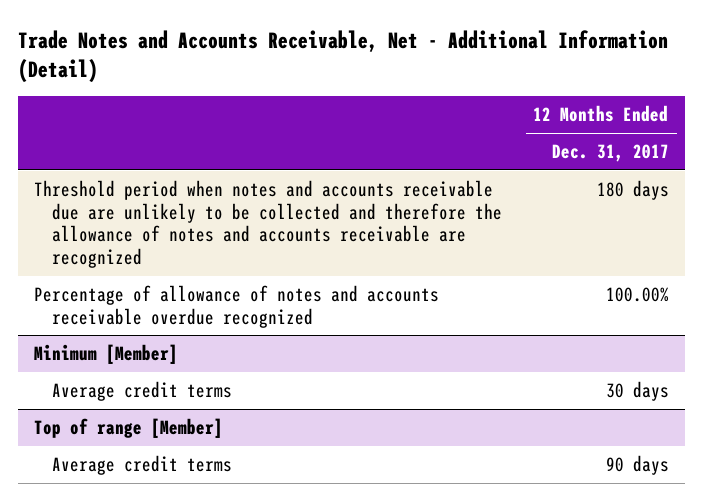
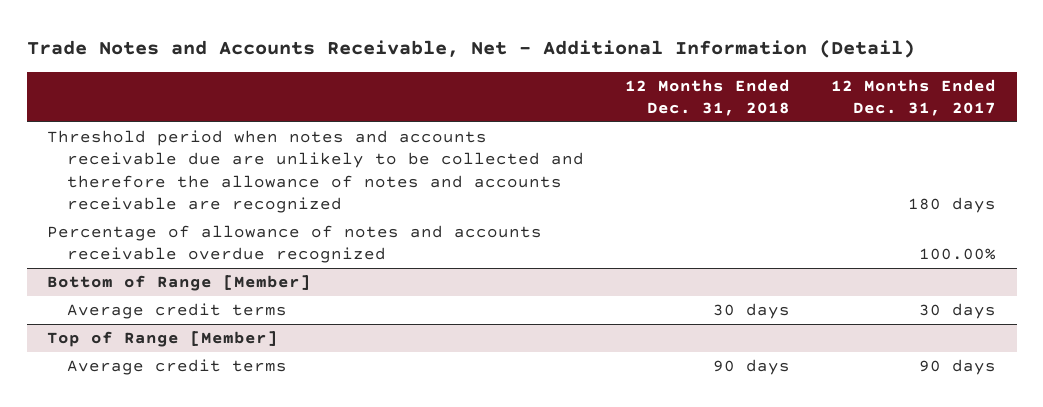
- | 12 Months Ended Dec. 31, 2017
+ | 12 Months Ended Dec. 31, 2018 | 12 Months Ended Dec. 31, 2017
- Minimum [Member]
+ Bottom of Range [Member]
- Top of range [Member]
+ Top of Range [Member]

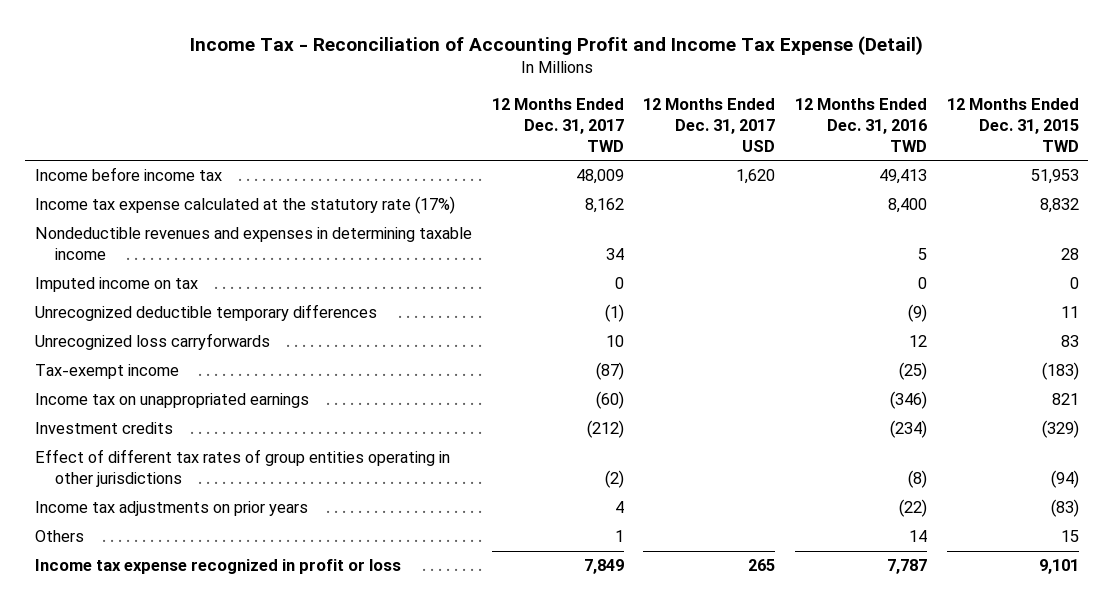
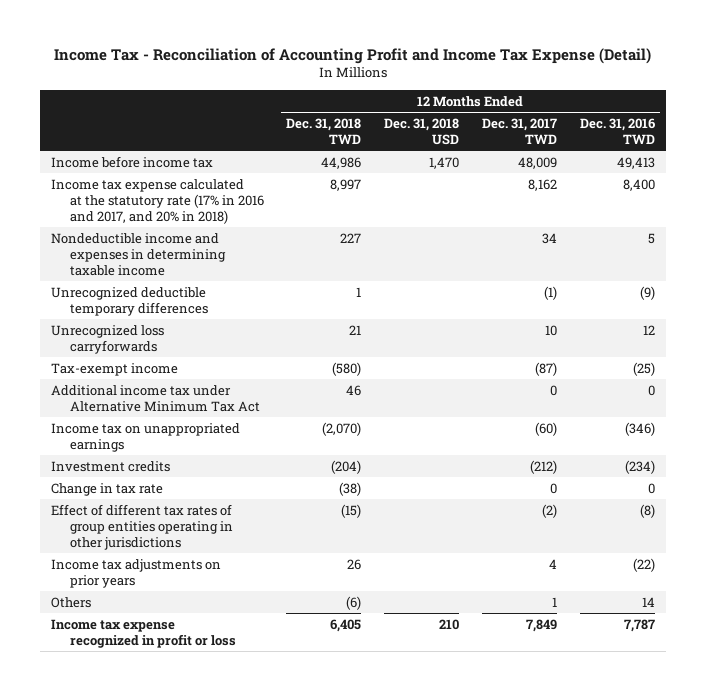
- | 12 Months Ended Dec. 31, 2017 TWD | 12 Months Ended Dec. 31, 2017 USD | 12 Months Ended Dec. 31, 2016 TWD | 12 Months Ended Dec. 31, 2015 TWD
+ | 12 Months Ended Dec. 31, 2018 TWD | 12 Months Ended Dec. 31, 2018 USD | 12 Months Ended Dec. 31, 2017 TWD | 12 Months Ended Dec. 31, 2016 TWD
- Income tax expense calculated at the statutory rate (17%) | 8,162 | | 8,400 | 8,832
- Nondeductible revenues and expenses in determining taxable income | 34 | | 5 | 28
- Imputed income on tax | 0 | | 0 | 0
+ Income tax expense calculated at the statutory rate (17% in 2016 and 2017, and 20% in 2018) | 8,997 | | 8,162 | 8,400
+ Nondeductible income and expenses in determining taxable income | 227 | | 34 | 5
+ Additional income tax under Alternative Minimum Tax Act | 46 | | 0 | 0
+ Change in tax rate | (38) | | 0 | 0

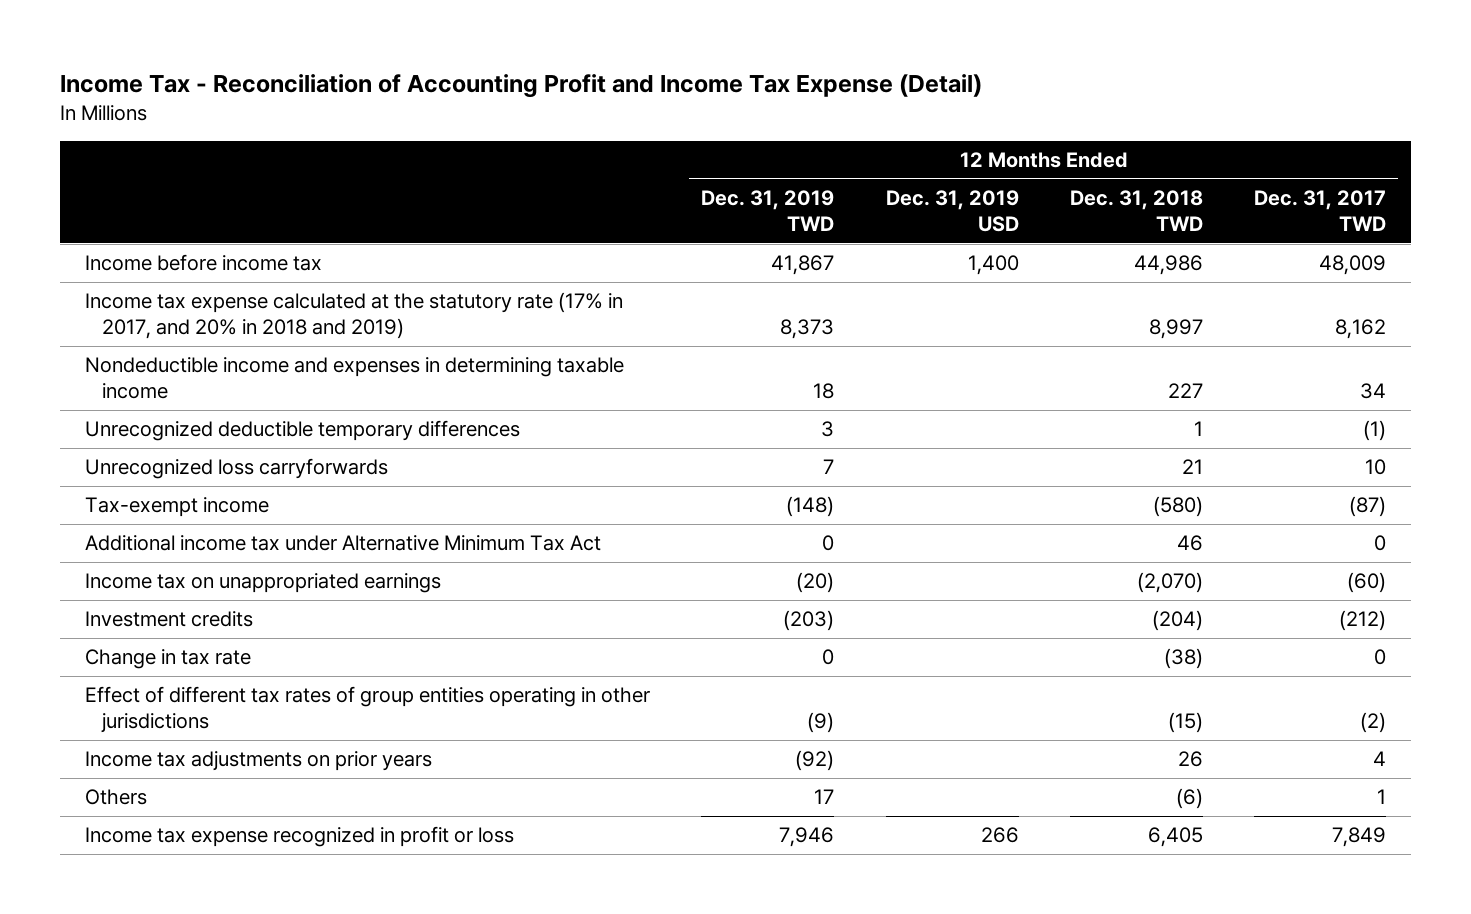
- | 12 Months Ended Dec. 31, 2018 TWD | 12 Months Ended Dec. 31, 2018 USD | 12 Months Ended Dec. 31, 2017 TWD | 12 Months Ended Dec. 31, 2016 TWD
+ | 12 Months Ended Dec. 31, 2019 TWD | 12 Months Ended Dec. 31, 2019 USD | 12 Months Ended Dec. 31, 2018 TWD | 12 Months Ended Dec. 31, 2017 TWD
- Income tax expense calculated at the statutory rate (17% in 2016 and 2017, and 20% in 2018) | 8,997 | | 8,162 | 8,400
+ Income tax expense calculated at the statutory rate (17% in 2017, and 20% in 2018 and 2019) | 8,373 | | 8,997 | 8,162

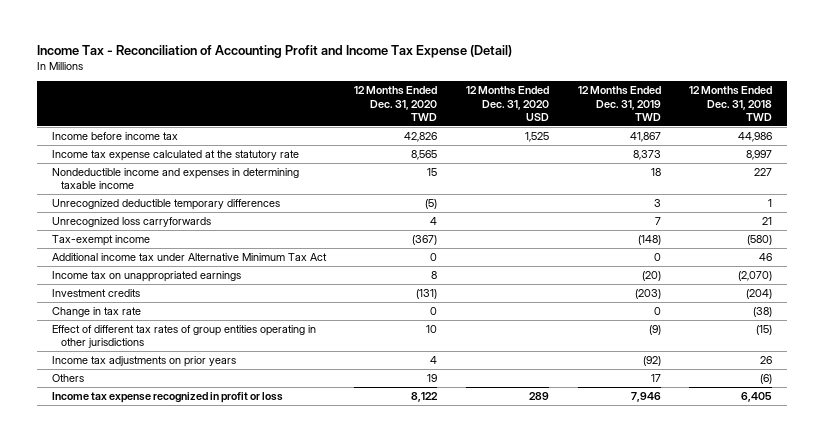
- | 12 Months Ended Dec. 31, 2019 TWD | 12 Months Ended Dec. 31, 2019 USD | 12 Months Ended Dec. 31, 2018 TWD | 12 Months Ended Dec. 31, 2017 TWD
+ | 12 Months Ended Dec. 31, 2020 TWD | 12 Months Ended Dec. 31, 2020 USD | 12 Months Ended Dec. 31, 2019 TWD | 12 Months Ended Dec. 31, 2018 TWD
- Income tax expense calculated at the statutory rate (17% in 2017, and 20% in 2018 and 2019) | 8,373 | | 8,997 | 8,162
+ Income tax expense calculated at the statutory rate | 8,565 | | 8,373 | 8,997

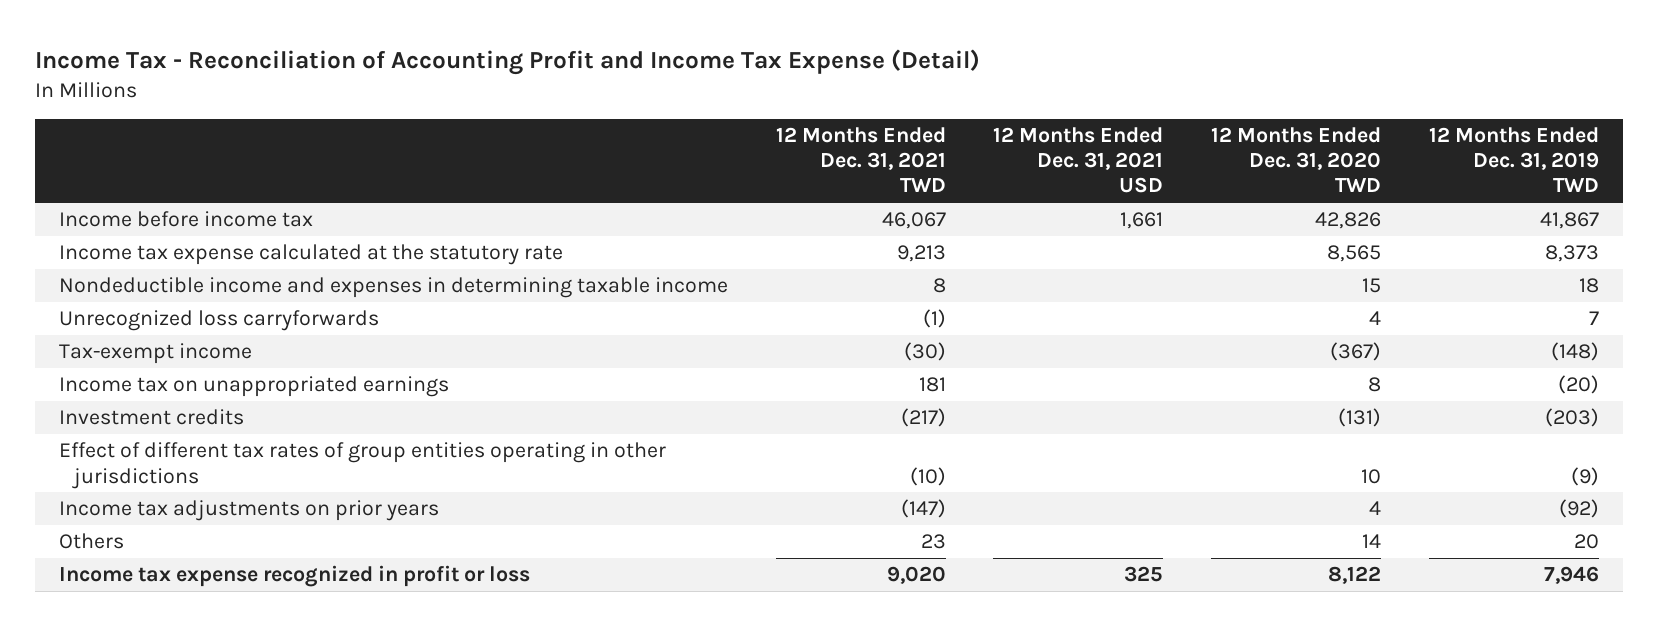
- | 12 Months Ended Dec. 31, 2020 TWD | 12 Months Ended Dec. 31, 2020 USD | 12 Months Ended Dec. 31, 2019 TWD | 12 Months Ended Dec. 31, 2018 TWD
+ | 12 Months Ended Dec. 31, 2021 TWD | 12 Months Ended Dec. 31, 2021 USD | 12 Months Ended Dec. 31, 2020 TWD | 12 Months Ended Dec. 31, 2019 TWD
- Unrecognized deductible temporary differences | (5) | | 3 | 1
- Additional income tax under Alternative Minimum Tax Act | 0 | | 0 | 46
- Change in tax rate | 0 | | 0 | (38)
- Others | 19 | | 17 | (6)
+ Others | 23 | | 14 | 20

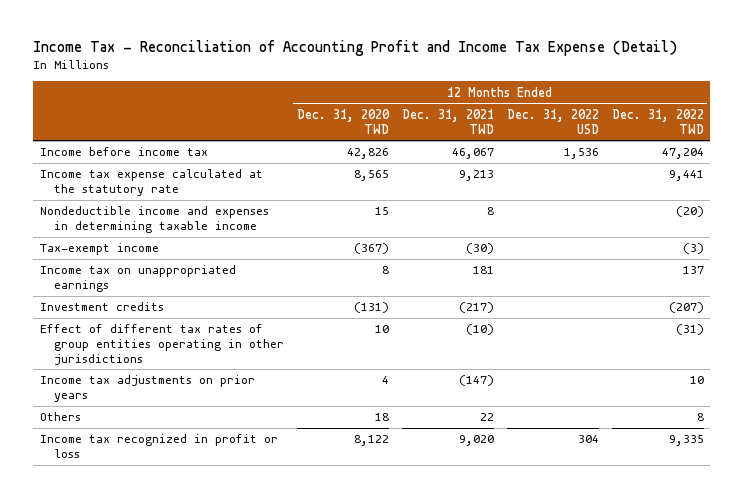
- | 12 Months Ended Dec. 31, 2021 TWD | 12 Months Ended Dec. 31, 2021 USD | 12 Months Ended Dec. 31, 2020 TWD | 12 Months Ended Dec. 31, 2019 TWD
+ | 12 Months Ended Dec. 31, 2020 TWD | 12 Months Ended Dec. 31, 2021 TWD | 12 Months Ended Dec. 31, 2022 USD | 12 Months Ended Dec. 31, 2022 TWD
- Unrecognized loss carryforwards | (1) | | 4 | 7
- Others | 23 | | 14 | 20
- Income tax expense recognized in profit or loss | 9,020 | 325 | 8,122 | 7,946
+ Others | 18 | 22 | | 8
+ Income tax recognized in profit or loss | 8,122 | 9,020 | 304 | 9,335

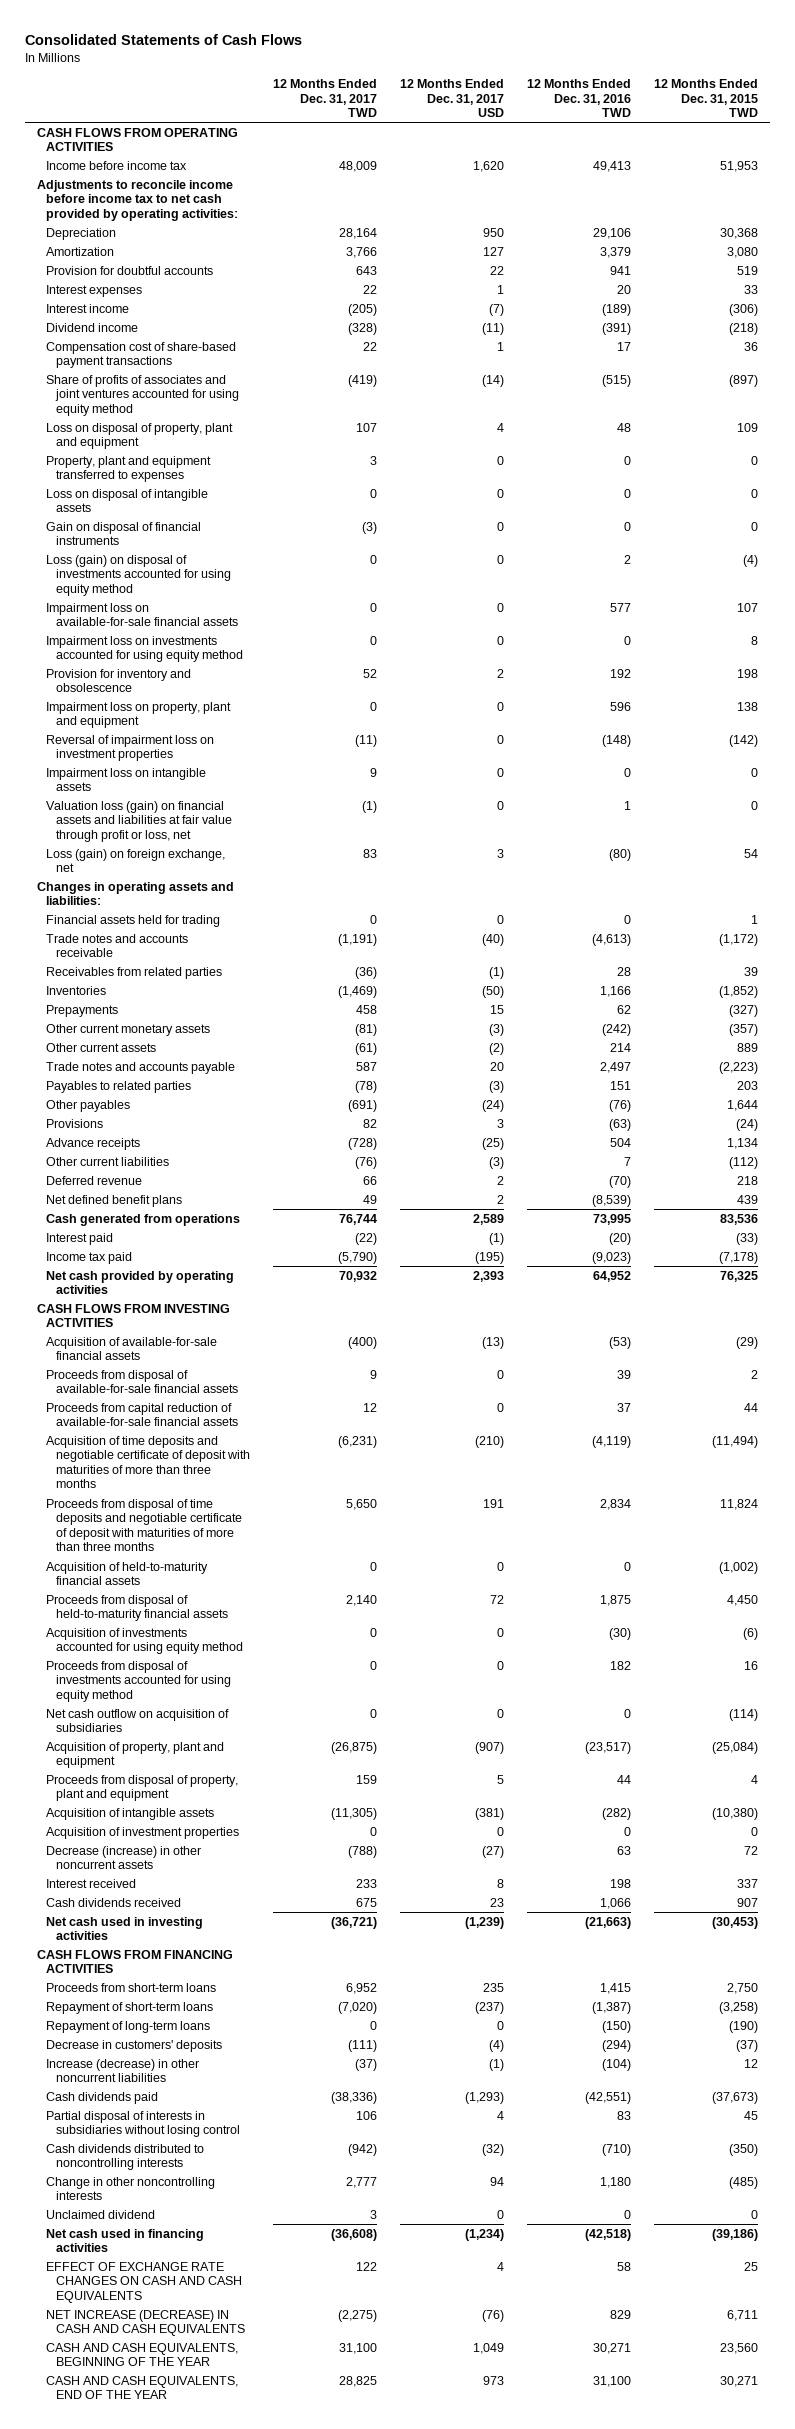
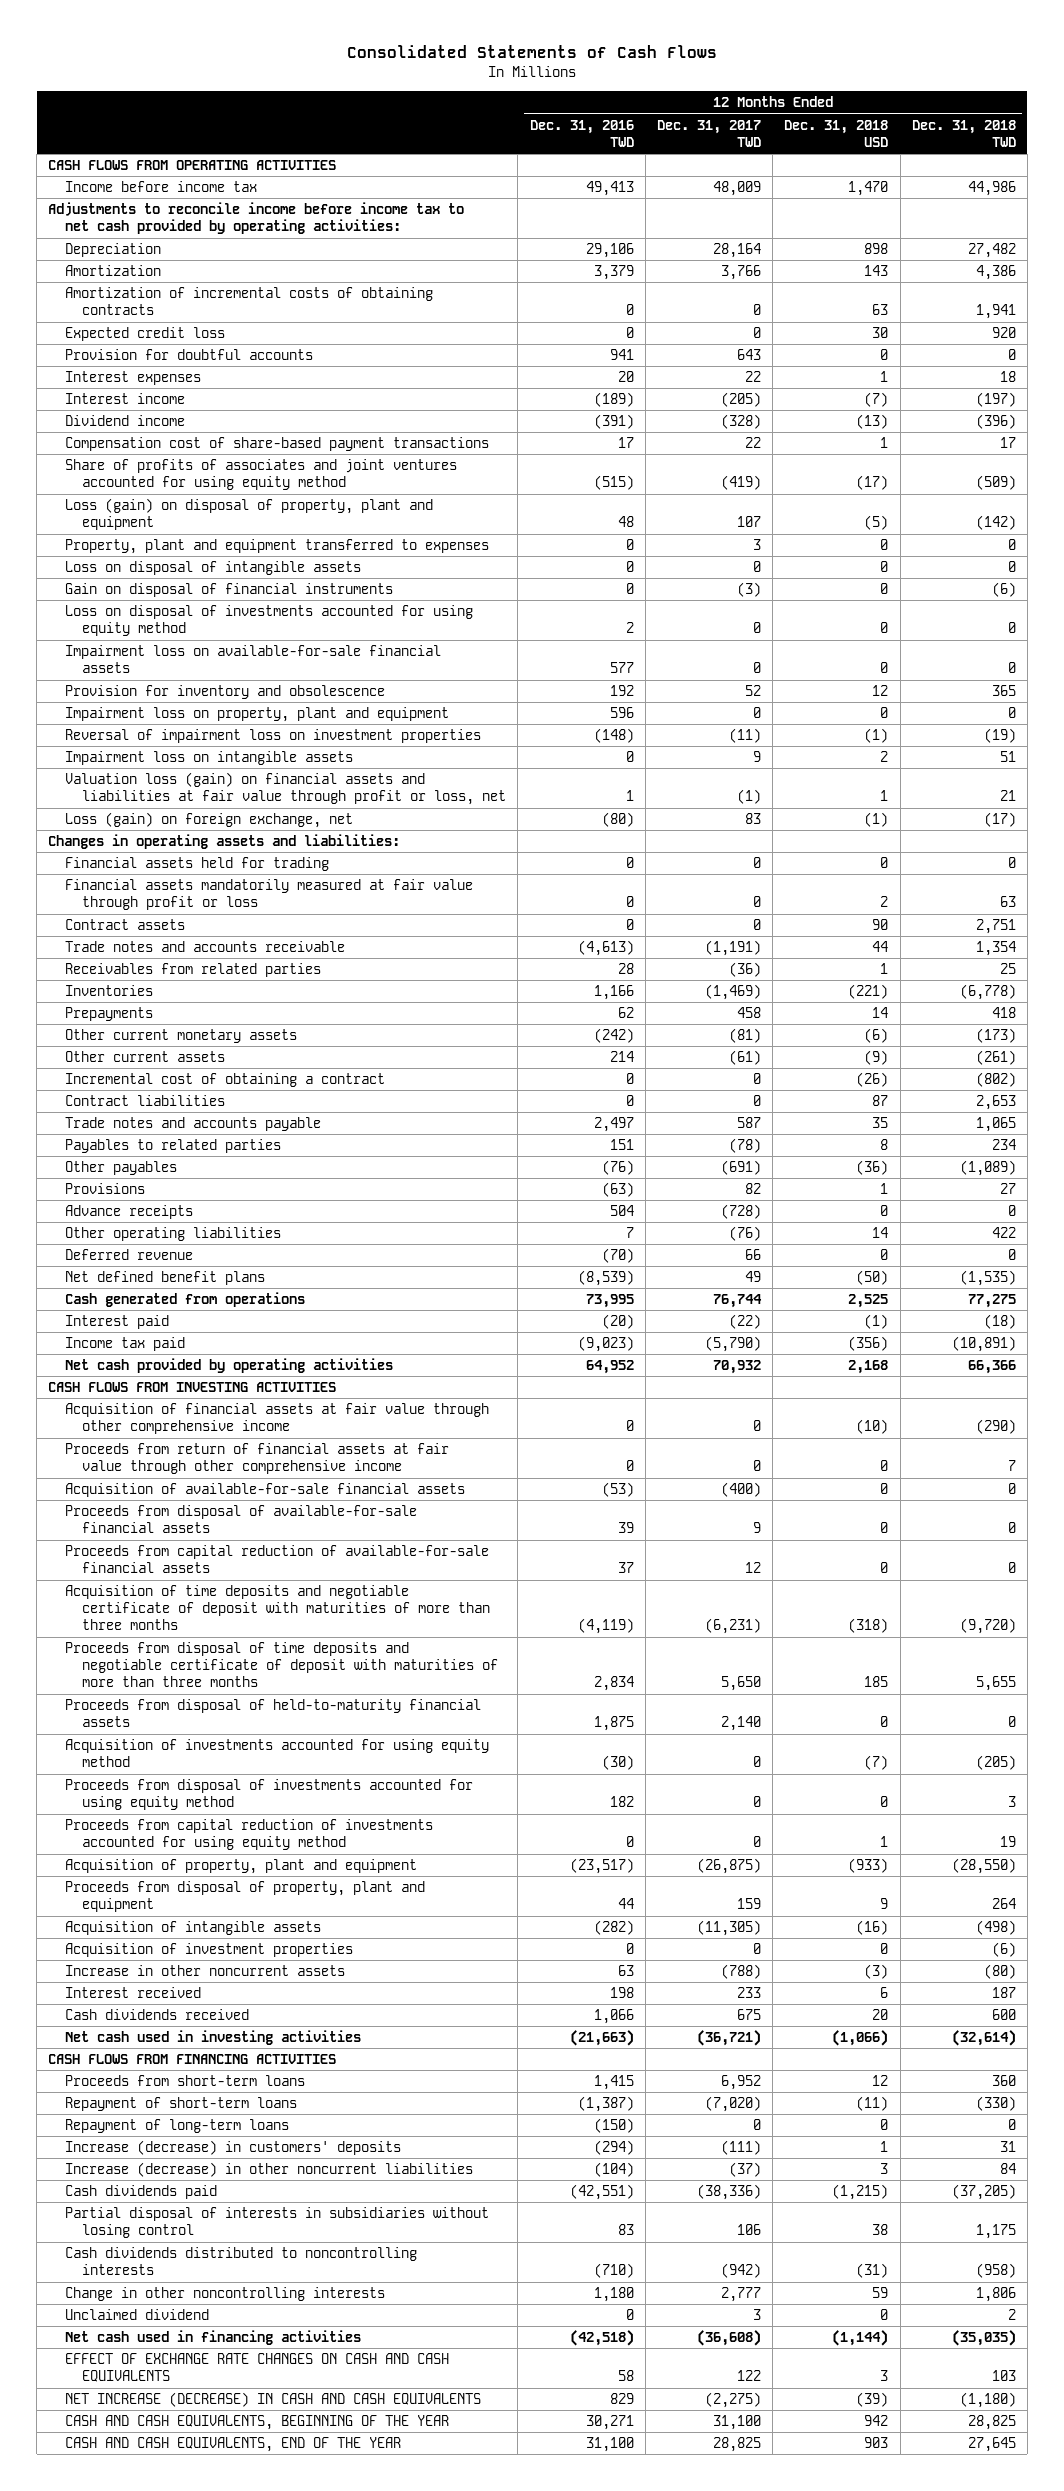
- | 12 Months Ended Dec. 31, 2017 TWD | 12 Months Ended Dec. 31, 2017 USD | 12 Months Ended Dec. 31, 2016 TWD | 12 Months Ended Dec. 31, 2015 TWD
+ | 12 Months Ended Dec. 31, 2016 TWD | 12 Months Ended Dec. 31, 2017 TWD | 12 Months Ended Dec. 31, 2018 USD | 12 Months Ended Dec. 31, 2018 TWD
+ Amortization of incremental costs of obtaining contracts | 0 | 0 | 63 | 1,941
+ Expected credit loss | 0 | 0 | 30 | 920
- Loss on disposal of property, plant and equipment | 107 | 4 | 48 | 109
+ Loss (gain) on disposal of property, plant and equipment | 48 | 107 | (5) | (142)
- Loss (gain) on disposal of investments accounted for using equity method | 0 | 0 | 2 | (4)
+ Loss on disposal of investments accounted for using equity method | 2 | 0 | 0 | 0
- Impairment loss on investments accounted for using equity method | 0 | 0 | 0 | 8
+ Financial assets mandatorily measured at fair value through profit or loss | 0 | 0 | 2 | 63
+ Contract assets | 0 | 0 | 90 | 2,751
+ Incremental cost of obtaining a contract | 0 | 0 | (26) | (802)
+ Contract liabilities | 0 | 0 | 87 | 2,653
- Other current liabilities | (76) | (3) | 7 | (112)
+ Other operating liabilities | 7 | (76) | 14 | 422
+ Acquisition of financial assets at fair value through other comprehensive income | 0 | 0 | (10) | (290)
+ Proceeds from return of financial assets at fair value through other comprehensive income | 0 | 0 | 0 | 7
- Acquisition of held-to-maturity financial assets | 0 | 0 | 0 | (1,002)
- Net cash outflow on acquisition of subsidiaries | 0 | 0 | 0 | (114)
+ Proceeds from capital reduction of investments accounted for using equity method | 0 | 0 | 1 | 19
- Decrease (increase) in other noncurrent assets | (788) | (27) | 63 | 72
+ Increase in other noncurrent assets | 63 | (788) | (3) | (80)
- Decrease in customers' deposits | (111) | (4) | (294) | (37)
+ Increase (decrease) in customers' deposits | (294) | (111) | 1 | 31

